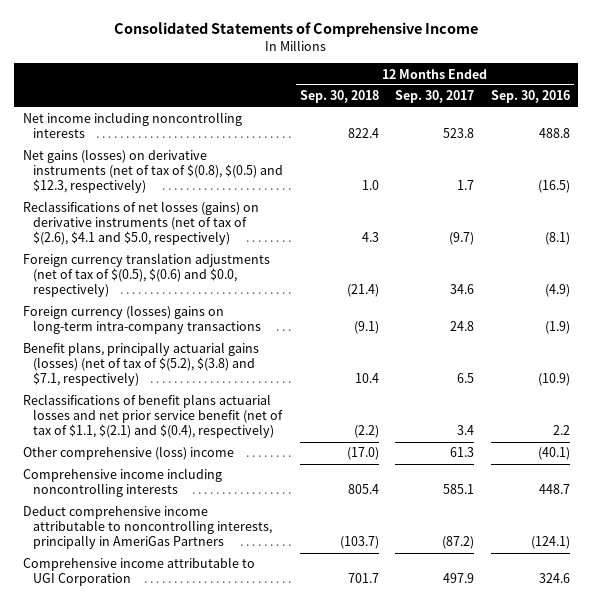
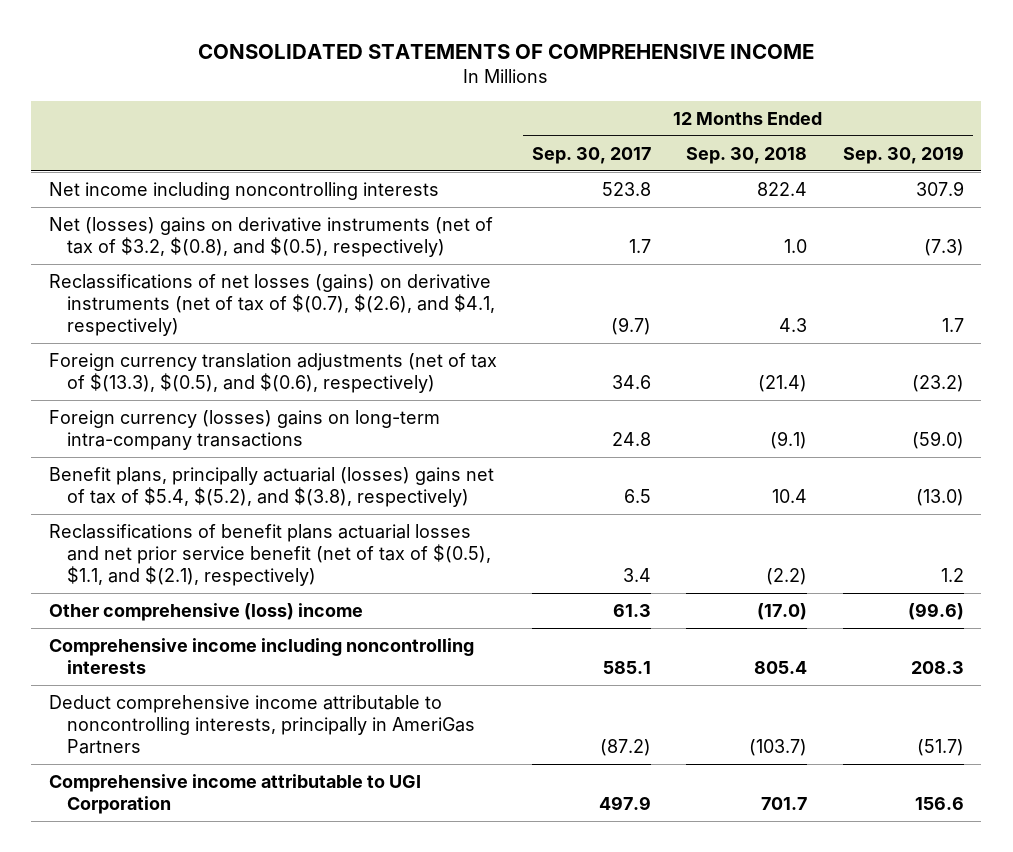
- Consolidated Statements of Comprehensive Income
+ CONSOLIDATED STATEMENTS OF COMPREHENSIVE INCOME
- | 12 Months Ended Sep. 30, 2018 | 12 Months Ended Sep. 30, 2017 | 12 Months Ended Sep. 30, 2016
+ | 12 Months Ended Sep. 30, 2017 | 12 Months Ended Sep. 30, 2018 | 12 Months Ended Sep. 30, 2019
- Net gains (losses) on derivative instruments (net of tax of $(0.8), $(0.5) and $12.3, respectively) | 1.0 | 1.7 | (16.5)
- Reclassifications of net losses (gains) on derivative instruments (net of tax of $(2.6), $4.1 and $5.0, respectively) | 4.3 | (9.7) | (8.1)
- Foreign currency translation adjustments (net of tax of $(0.5), $(0.6) and $0.0, respectively) | (21.4) | 34.6 | (4.9)
+ Net (losses) gains on derivative instruments (net of tax of $3.2, $(0.8), and $(0.5), respectively) | 1.7 | 1.0 | (7.3)
+ Reclassifications of net losses (gains) on derivative instruments (net of tax of $(0.7), $(2.6), and $4.1, respectively) | (9.7) | 4.3 | 1.7
+ Foreign currency translation adjustments (net of tax of $(13.3), $(0.5), and $(0.6), respectively) | 34.6 | (21.4) | (23.2)
- Benefit plans, principally actuarial gains (losses) (net of tax of $(5.2), $(3.8) and $7.1, respectively) | 10.4 | 6.5 | (10.9)
- Reclassifications of benefit plans actuarial losses and net prior service benefit (net of tax of $1.1, $(2.1) and $(0.4), respectively) | (2.2) | 3.4 | 2.2
+ Benefit plans, principally actuarial (losses) gains net of tax of $5.4, $(5.2), and $(3.8), respectively) | 6.5 | 10.4 | (13.0)
+ Reclassifications of benefit plans actuarial losses and net prior service benefit (net of tax of $(0.5), $1.1, and $(2.1), respectively) | 3.4 | (2.2) | 1.2

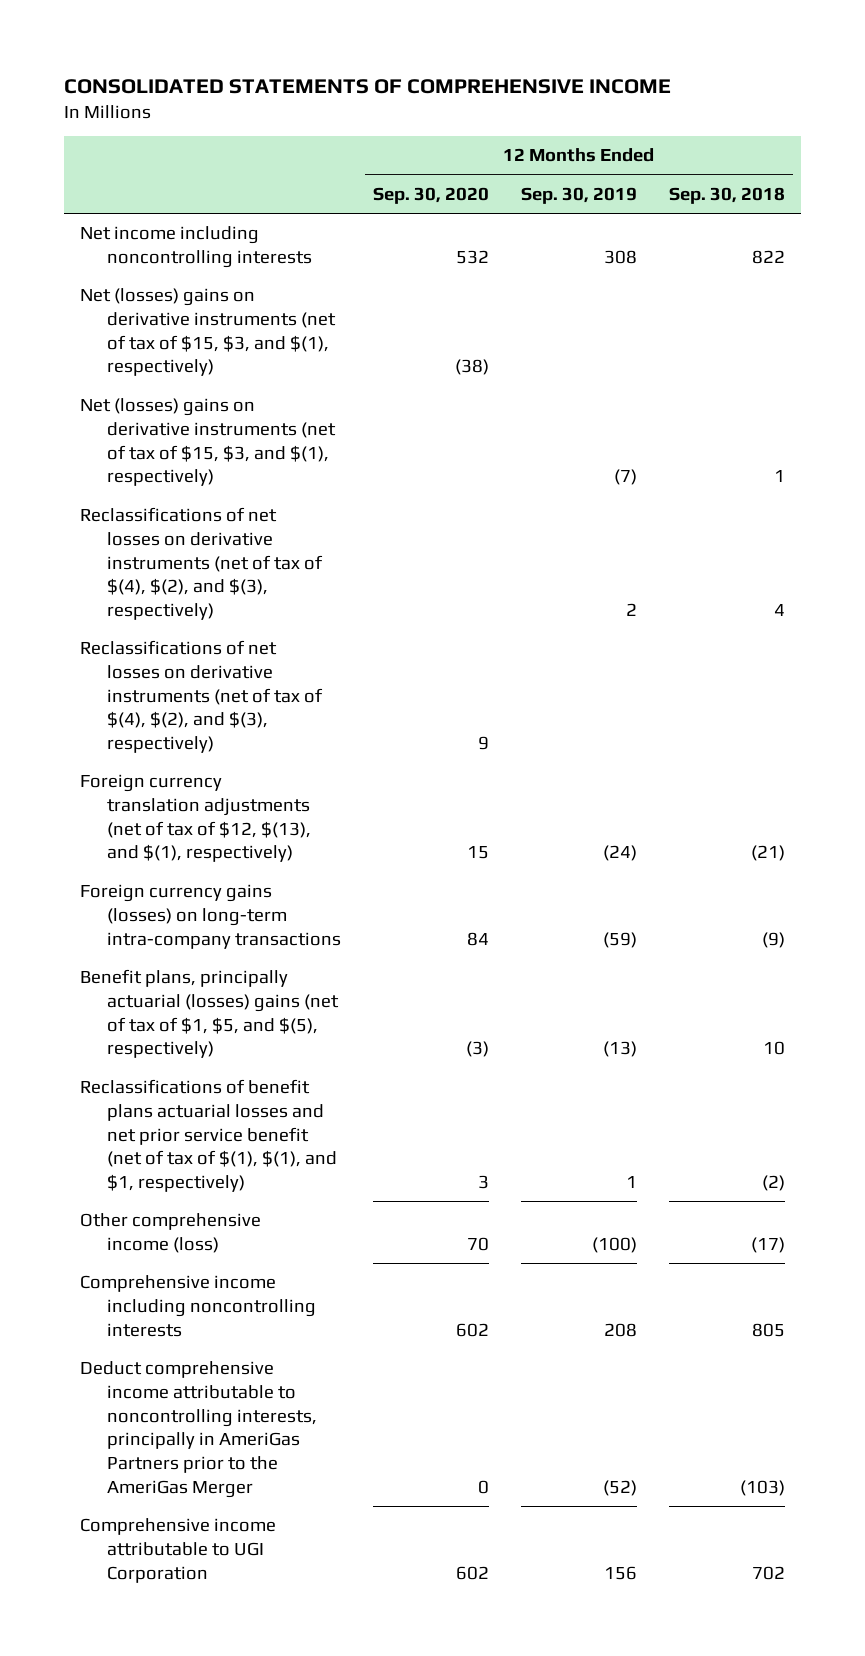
- | 12 Months Ended Sep. 30, 2017 | 12 Months Ended Sep. 30, 2018 | 12 Months Ended Sep. 30, 2019
+ | 12 Months Ended Sep. 30, 2020 | 12 Months Ended Sep. 30, 2019 | 12 Months Ended Sep. 30, 2018
- Net income including noncontrolling interests | 523.8 | 822.4 | 307.9
- Net (losses) gains on derivative instruments (net of tax of $3.2, $(0.8), and $(0.5), respectively) | 1.7 | 1.0 | (7.3)
- Reclassifications of net losses (gains) on derivative instruments (net of tax of $(0.7), $(2.6), and $4.1, respectively) | (9.7) | 4.3 | 1.7
- Foreign currency translation adjustments (net of tax of $(13.3), $(0.5), and $(0.6), respectively) | 34.6 | (21.4) | (23.2)
- Foreign currency (losses) gains on long-term intra-company transactions | 24.8 | (9.1) | (59.0)
- Benefit plans, principally actuarial (losses) gains net of tax of $5.4, $(5.2), and $(3.8), respectively) | 6.5 | 10.4 | (13.0)
- Reclassifications of benefit plans actuarial losses and net prior service benefit (net of tax of $(0.5), $1.1, and $(2.1), respectively) | 3.4 | (2.2) | 1.2
- Other comprehensive (loss) income | 61.3 | (17.0) | (99.6)
- Comprehensive income including noncontrolling interests | 585.1 | 805.4 | 208.3
- Deduct comprehensive income attributable to noncontrolling interests, principally in AmeriGas Partners | (87.2) | (103.7) | (51.7)
- Comprehensive income attributable to UGI Corporation | 497.9 | 701.7 | 156.6
+ Net income including noncontrolling interests | 532 | 308 | 822
+ Net (losses) gains on derivative instruments (net of tax of $15, $3, and $(1), respectively) | (38) | |
+ Net (losses) gains on derivative instruments (net of tax of $15, $3, and $(1), respectively) | | (7) | 1
+ Reclassifications of net losses on derivative instruments (net of tax of $(4), $(2), and $(3), respectively) | | 2 | 4
+ Reclassifications of net losses on derivative instruments (net of tax of $(4), $(2), and $(3), respectively) | 9 | |
+ Foreign currency translation adjustments (net of tax of $12, $(13), and $(1), respectively) | 15 | (24) | (21)
+ Foreign currency gains (losses) on long-term intra-company transactions | 84 | (59) | (9)
+ Benefit plans, principally actuarial (losses) gains (net of tax of $1, $5, and $(5), respectively) | (3) | (13) | 10
+ Reclassifications of benefit plans actuarial losses and net prior service benefit (net of tax of $(1), $(1), and $1, respectively) | 3 | 1 | (2)
+ Other comprehensive income (loss) | 70 | (100) | (17)
+ Comprehensive income including noncontrolling interests | 602 | 208 | 805
+ Deduct comprehensive income attributable to noncontrolling interests, principally in AmeriGas Partners prior to the AmeriGas Merger | 0 | (52) | (103)
+ Comprehensive income attributable to UGI Corporation | 602 | 156 | 702

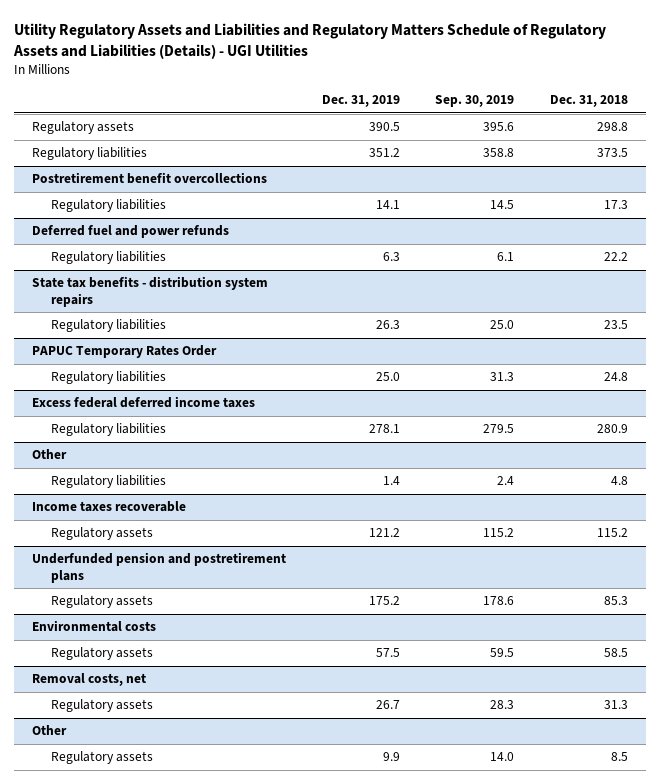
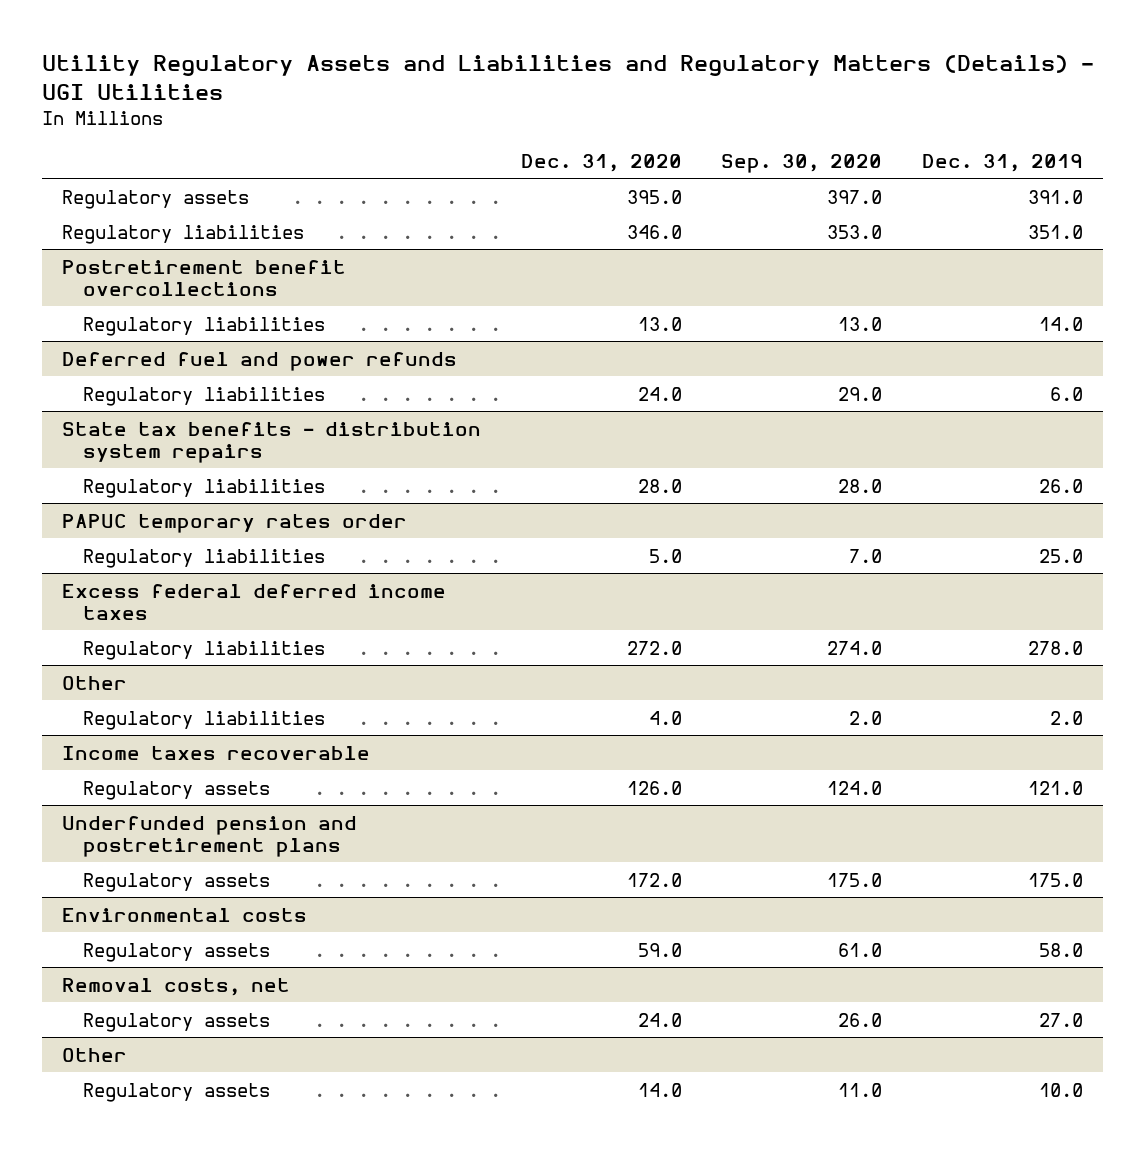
- Utility Regulatory Assets and Liabilities and Regulatory Matters Schedule of Regulatory Assets and Liabilities (Details) - UGI Utilities
+ Utility Regulatory Assets and Liabilities and Regulatory Matters (Details) - UGI Utilities
- | Dec. 31, 2019 | Sep. 30, 2019 | Dec. 31, 2018
+ | Dec. 31, 2020 | Sep. 30, 2020 | Dec. 31, 2019
- Regulatory assets | 390.5 | 395.6 | 298.8
- Regulatory liabilities | 351.2 | 358.8 | 373.5
+ Regulatory assets | 395.0 | 397.0 | 391.0
+ Regulatory liabilities | 346.0 | 353.0 | 351.0
@ Postretirement benefit overcollections
- Regulatory liabilities | 14.1 | 14.5 | 17.3
+ Regulatory liabilities | 13.0 | 13.0 | 14.0
@ Deferred fuel and power refunds
- Regulatory liabilities | 6.3 | 6.1 | 22.2
+ Regulatory liabilities | 24.0 | 29.0 | 6.0
@ State tax benefits - distribution system repairs
- Regulatory liabilities | 26.3 | 25.0 | 23.5
- PAPUC Temporary Rates Order
@ State tax benefits - distribution system repairs
+ Regulatory liabilities | 28.0 | 28.0 | 26.0
+ PAPUC temporary rates order
@ Excess federal deferred income taxes
- Regulatory liabilities | 278.1 | 279.5 | 280.9
+ Regulatory liabilities | 272.0 | 274.0 | 278.0
@ Other
- Regulatory liabilities | 1.4 | 2.4 | 4.8
+ Regulatory liabilities | 4.0 | 2.0 | 2.0
@ Income taxes recoverable
- Regulatory assets | 121.2 | 115.2 | 115.2
+ Regulatory assets | 126.0 | 124.0 | 121.0
@ Underfunded pension and postretirement plans
- Regulatory assets | 175.2 | 178.6 | 85.3
+ Regulatory assets | 172.0 | 175.0 | 175.0
@ Environmental costs
- Regulatory assets | 57.5 | 59.5 | 58.5
+ Regulatory assets | 59.0 | 61.0 | 58.0
@ Removal costs, net
- Regulatory assets | 26.7 | 28.3 | 31.3
+ Regulatory assets | 24.0 | 26.0 | 27.0
@ Other
- Regulatory assets | 9.9 | 14.0 | 8.5
+ Regulatory assets | 14.0 | 11.0 | 10.0

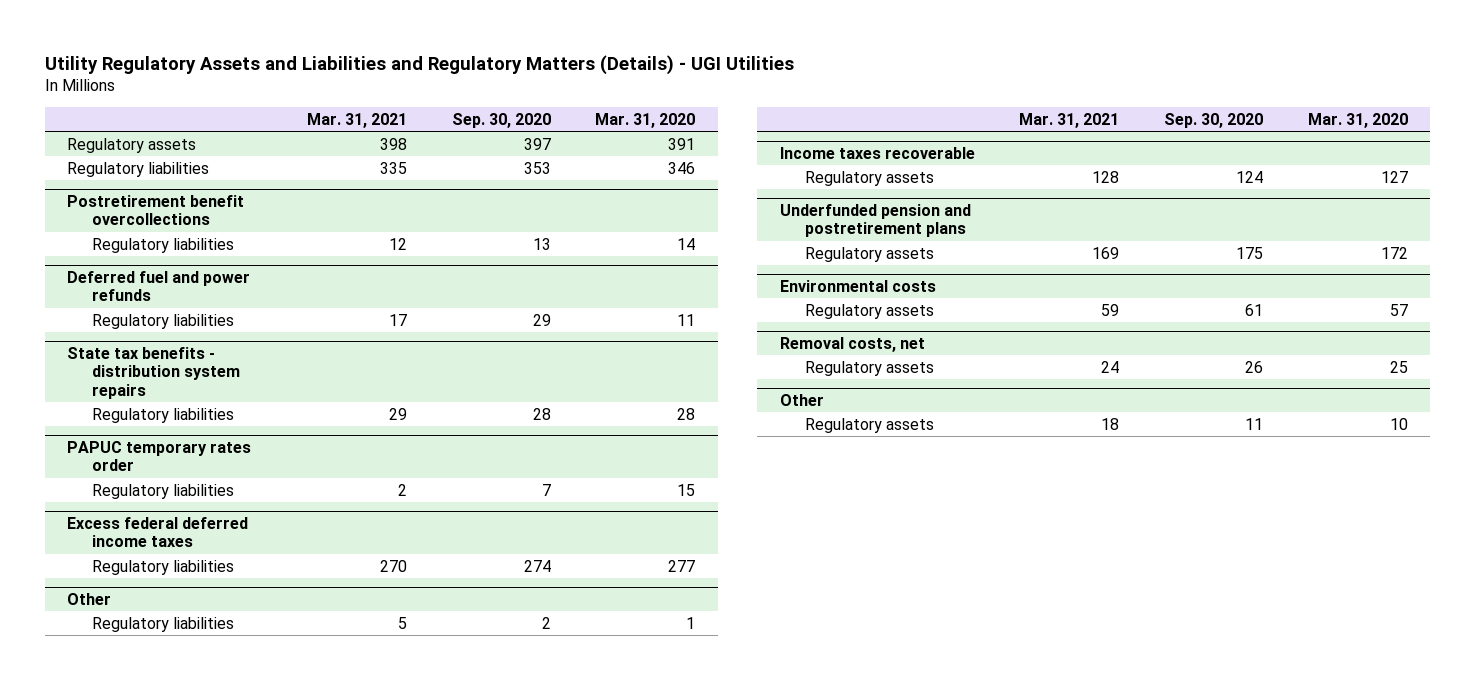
- | Dec. 31, 2020 | Sep. 30, 2020 | Dec. 31, 2019
+ | Mar. 31, 2021 | Sep. 30, 2020 | Mar. 31, 2020
- Regulatory assets | 395.0 | 397.0 | 391.0
- Regulatory liabilities | 346.0 | 353.0 | 351.0
+ Regulatory assets | 398 | 397 | 391
+ Regulatory liabilities | 335 | 353 | 346
@ Postretirement benefit overcollections
- Regulatory liabilities | 13.0 | 13.0 | 14.0
+ Regulatory liabilities | 12 | 13 | 14
@ Deferred fuel and power refunds
- Regulatory liabilities | 24.0 | 29.0 | 6.0
+ Regulatory liabilities | 17 | 29 | 11
@ State tax benefits - distribution system repairs
- Regulatory liabilities | 28.0 | 28.0 | 26.0
+ Regulatory liabilities | 29 | 28 | 28
@ PAPUC temporary rates order
- Regulatory liabilities | 5.0 | 7.0 | 25.0
+ Regulatory liabilities | 2 | 7 | 15
@ Excess federal deferred income taxes
- Regulatory liabilities | 272.0 | 274.0 | 278.0
+ Regulatory liabilities | 270 | 274 | 277
@ Other
- Regulatory liabilities | 4.0 | 2.0 | 2.0
+ Regulatory liabilities | 5 | 2 | 1
@ Income taxes recoverable
- Regulatory assets | 126.0 | 124.0 | 121.0
+ Regulatory assets | 128 | 124 | 127
@ Underfunded pension and postretirement plans
- Regulatory assets | 172.0 | 175.0 | 175.0
+ Regulatory assets | 169 | 175 | 172
@ Environmental costs
- Regulatory assets | 59.0 | 61.0 | 58.0
+ Regulatory assets | 59 | 61 | 57
@ Removal costs, net
- Regulatory assets | 24.0 | 26.0 | 27.0
+ Regulatory assets | 24 | 26 | 25
@ Other
- Regulatory assets | 14.0 | 11.0 | 10.0
+ Regulatory assets | 18 | 11 | 10

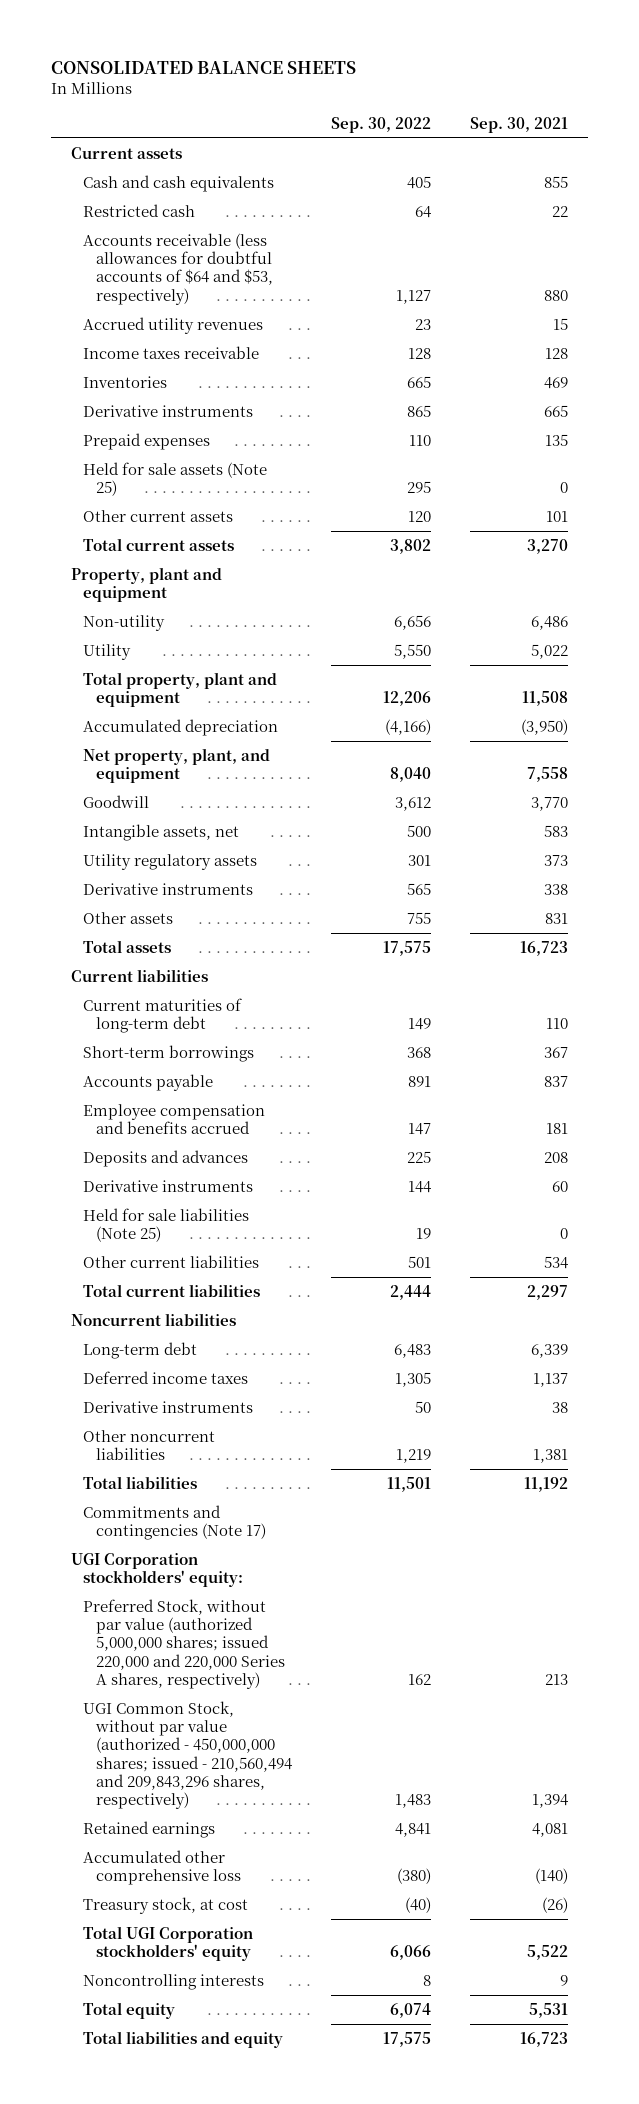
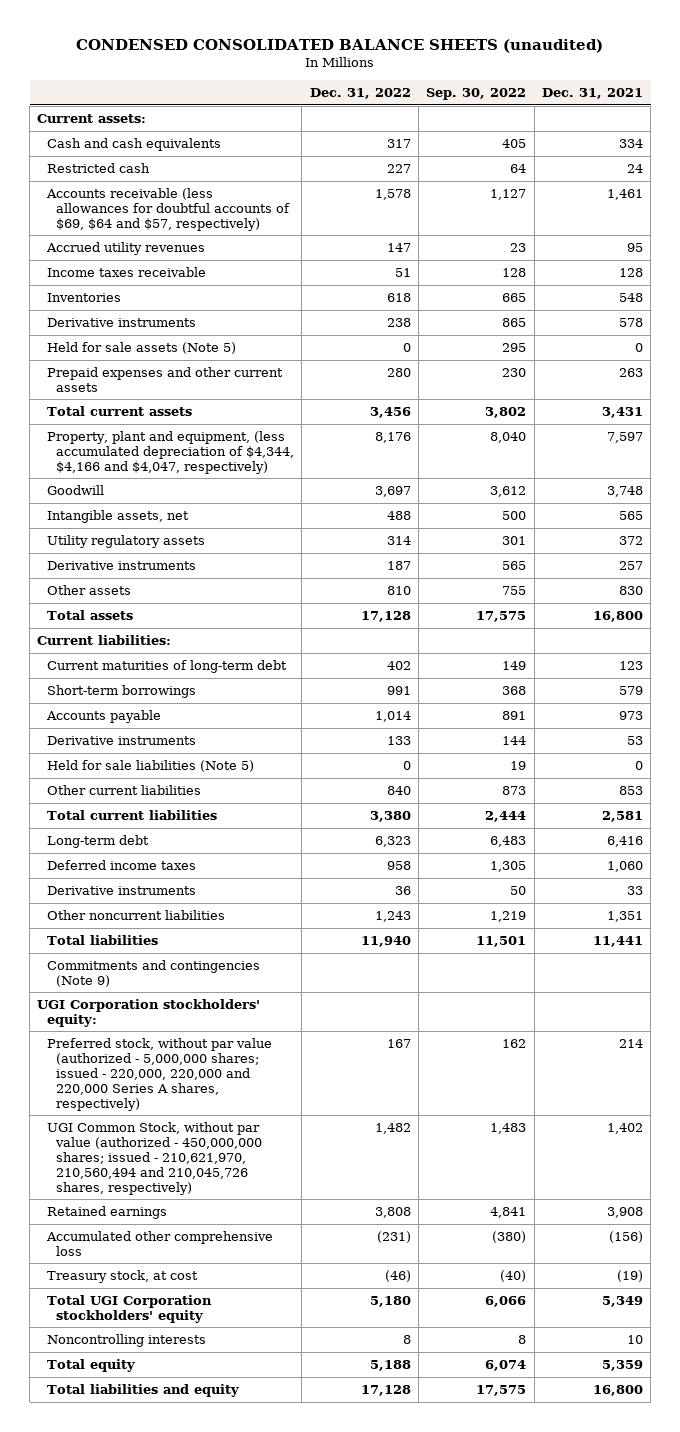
- CONSOLIDATED BALANCE SHEETS
+ CONDENSED CONSOLIDATED BALANCE SHEETS (unaudited)
- | Sep. 30, 2022 | Sep. 30, 2021
+ | Dec. 31, 2022 | Sep. 30, 2022 | Dec. 31, 2021
- Current assets
+ Current assets:
- Accounts receivable (less allowances for doubtful accounts of $64 and $53, respectively) | 1,127 | 880
+ Accounts receivable (less allowances for doubtful accounts of $69, $64 and $57, respectively) | 1,578 | 1,127 | 1,461
- Prepaid expenses | 110 | 135
- Held for sale assets (Note 25) | 295 | 0
- Other current assets | 120 | 101
+ Held for sale assets (Note 5) | 0 | 295 | 0
+ Prepaid expenses and other current assets | 280 | 230 | 263
- Property, plant and equipment
- Non-utility | 6,656 | 6,486
- Utility | 5,550 | 5,022
- Total property, plant and equipment | 12,206 | 11,508
- Accumulated depreciation | (4,166) | (3,950)
- Net property, plant, and equipment | 8,040 | 7,558
+ Property, plant and equipment, (less accumulated depreciation of $4,344, $4,166 and $4,047, respectively) | 8,176 | 8,040 | 7,597
- Current liabilities
+ Current liabilities:
- Employee compensation and benefits accrued | 147 | 181
- Deposits and advances | 225 | 208
- Held for sale liabilities (Note 25) | 19 | 0
- Other current liabilities | 501 | 534
+ Held for sale liabilities (Note 5) | 0 | 19 | 0
+ Other current liabilities | 840 | 873 | 853
- Noncurrent liabilities
- Commitments and contingencies (Note 17)
+ Commitments and contingencies (Note 9)
- Preferred Stock, without par value (authorized 5,000,000 shares; issued 220,000 and 220,000 Series A shares, respectively) | 162 | 213
- UGI Common Stock, without par value (authorized - 450,000,000 shares; issued - 210,560,494 and 209,843,296 shares, respectively) | 1,483 | 1,394
+ Preferred stock, without par value (authorized - 5,000,000 shares; issued - 220,000, 220,000 and 220,000 Series A shares, respectively) | 167 | 162 | 214
+ UGI Common Stock, without par value (authorized - 450,000,000 shares; issued - 210,621,970, 210,560,494 and 210,045,726 shares, respectively) | 1,482 | 1,483 | 1,402

